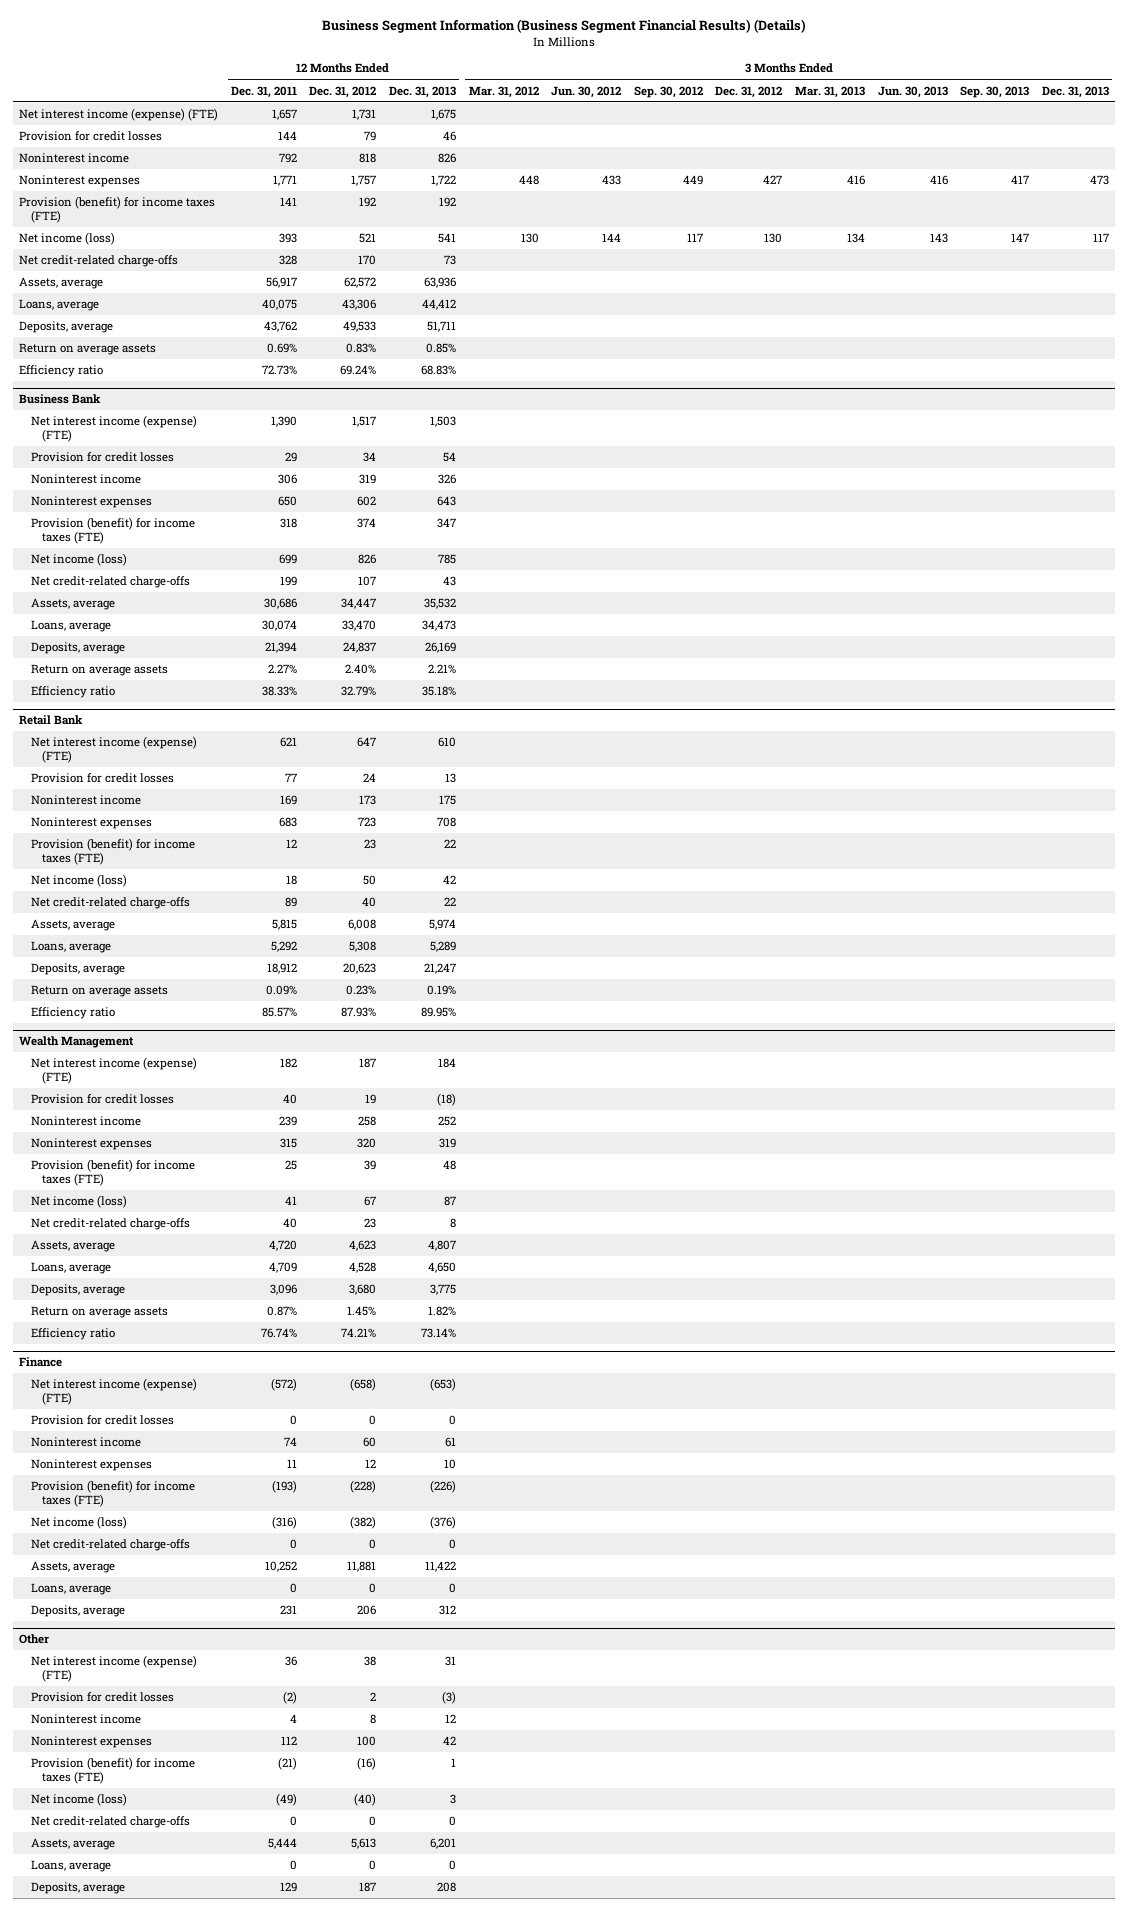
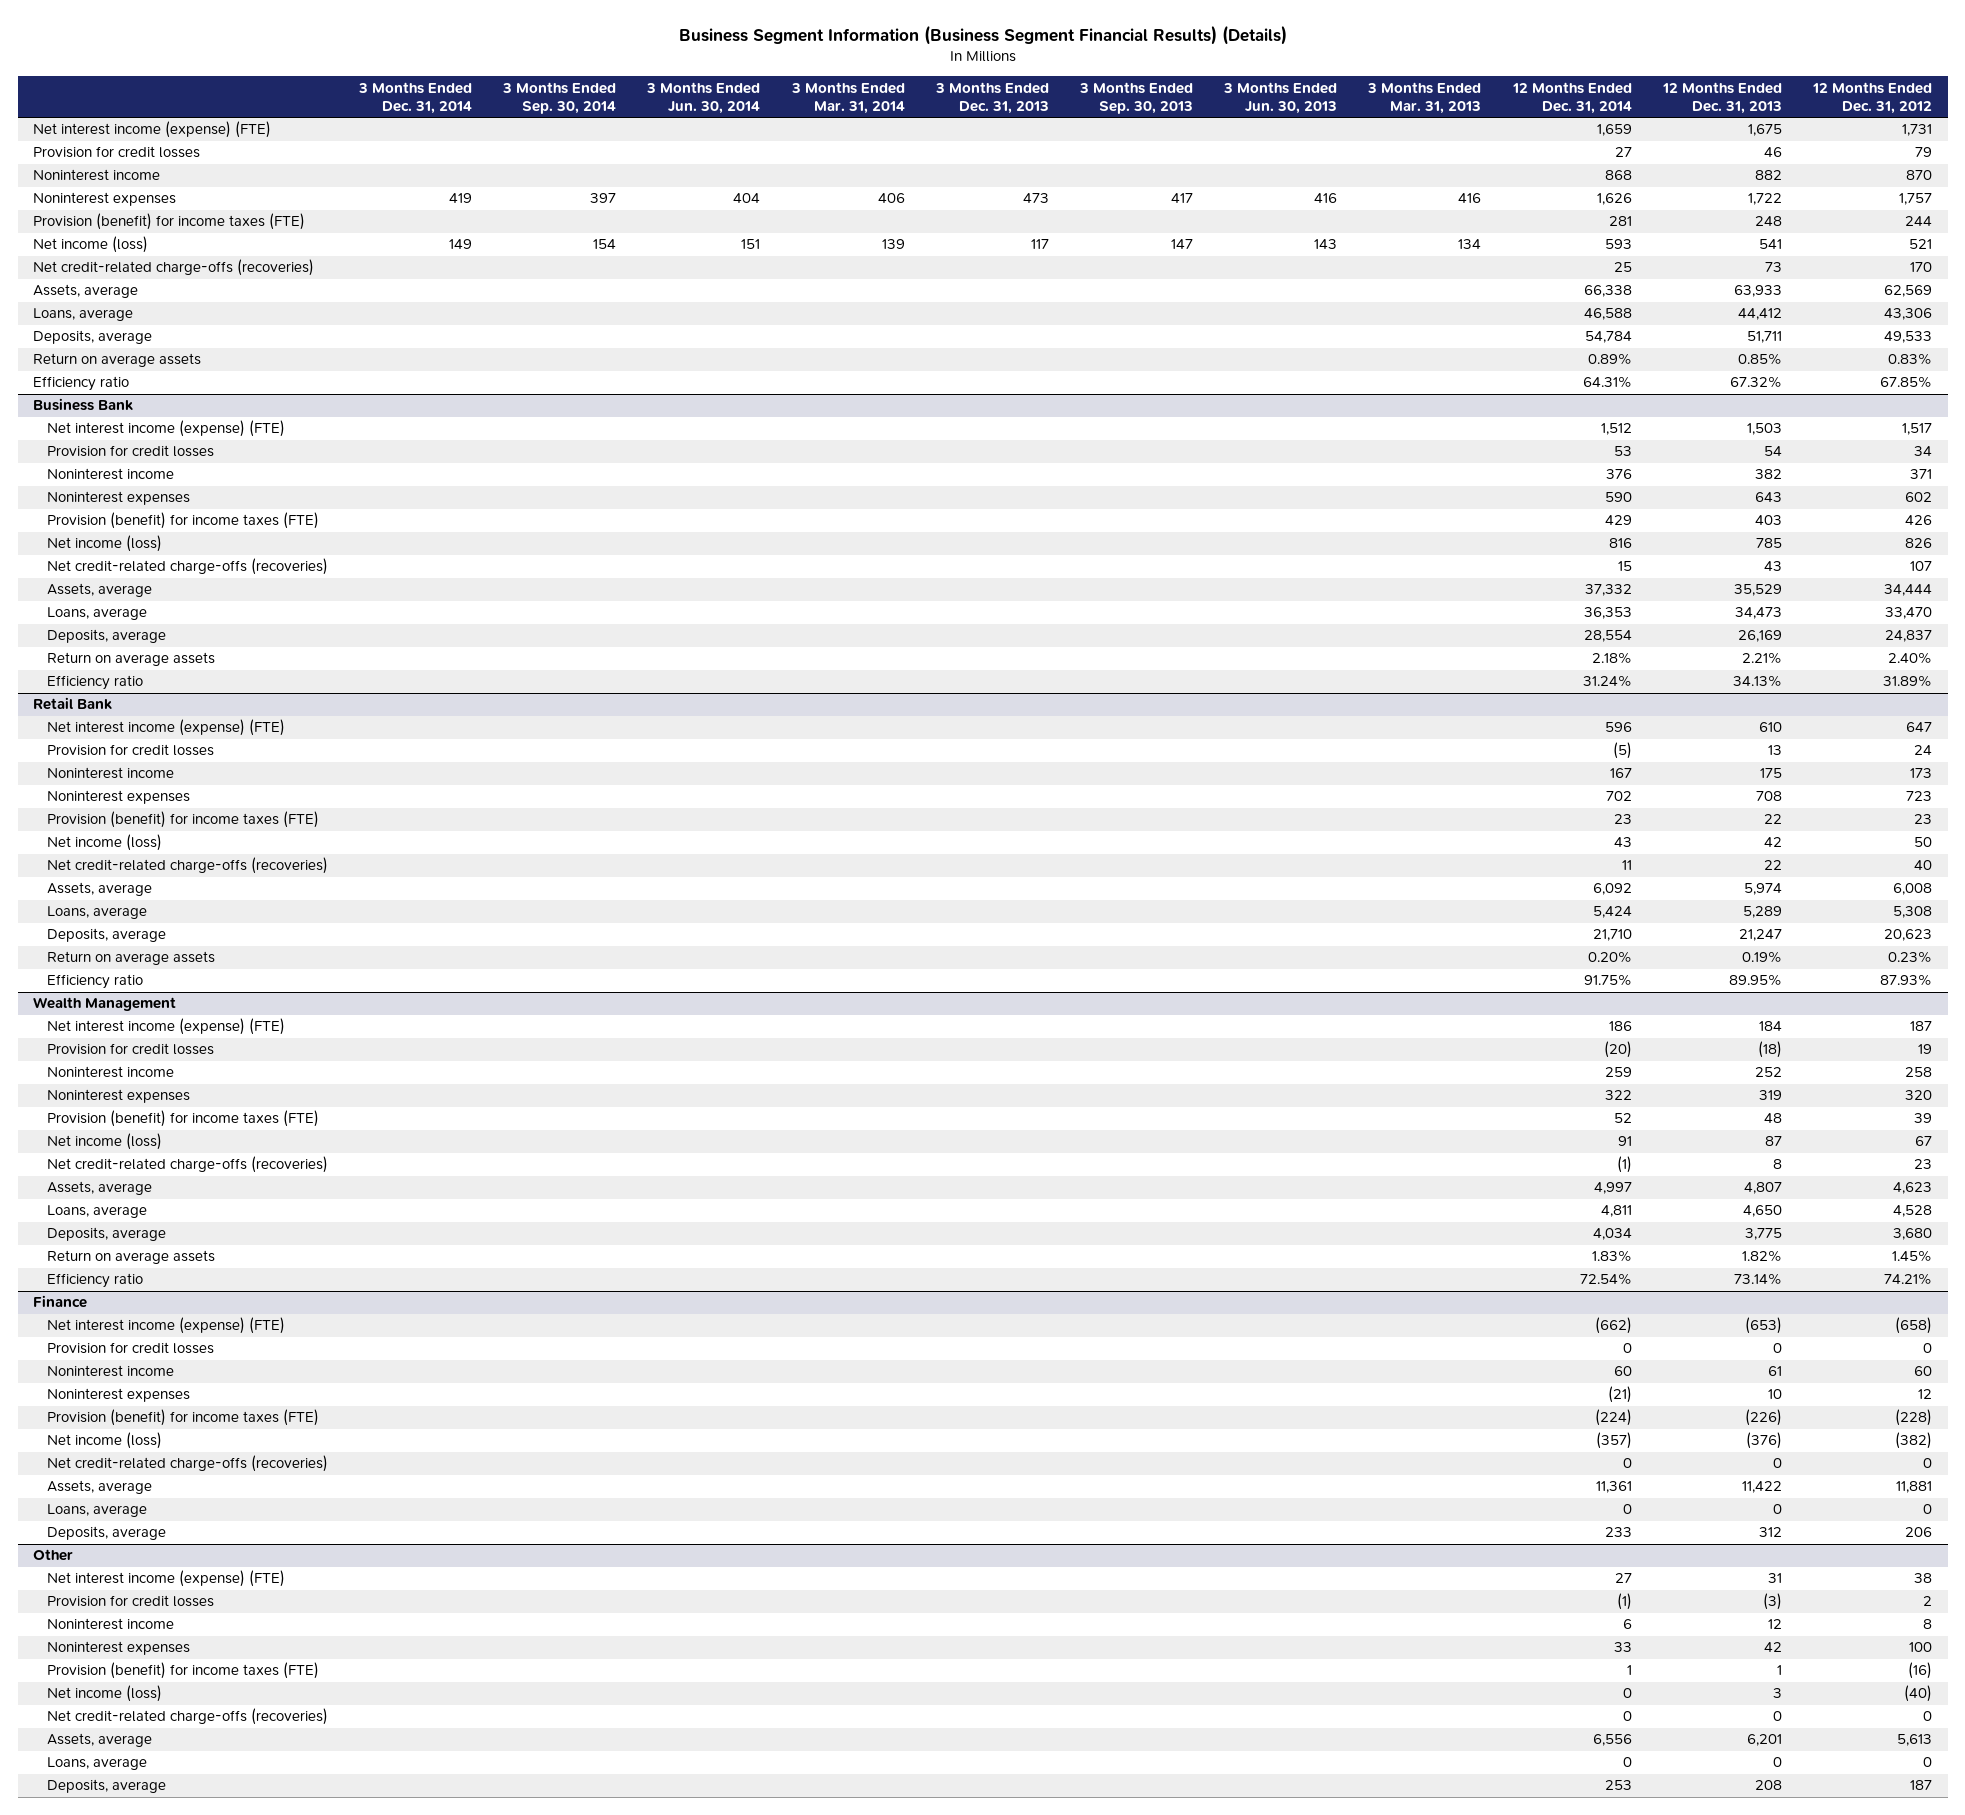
- | 12 Months Ended Dec. 31, 2011 | 12 Months Ended Dec. 31, 2012 | 12 Months Ended Dec. 31, 2013 | 3 Months Ended Mar. 31, 2012 | 3 Months Ended Jun. 30, 2012 | 3 Months Ended Sep. 30, 2012 | 3 Months Ended Dec. 31, 2012 | 3 Months Ended Mar. 31, 2013 | 3 Months Ended Jun. 30, 2013 | 3 Months Ended Sep. 30, 2013 | 3 Months Ended Dec. 31, 2013
+ | 3 Months Ended Dec. 31, 2014 | 3 Months Ended Sep. 30, 2014 | 3 Months Ended Jun. 30, 2014 | 3 Months Ended Mar. 31, 2014 | 3 Months Ended Dec. 31, 2013 | 3 Months Ended Sep. 30, 2013 | 3 Months Ended Jun. 30, 2013 | 3 Months Ended Mar. 31, 2013 | 12 Months Ended Dec. 31, 2014 | 12 Months Ended Dec. 31, 2013 | 12 Months Ended Dec. 31, 2012
- Noninterest income | 792 | 818 | 826 | | | | | | | |
+ Noninterest income | | | | | | | | | 868 | 882 | 870
- Provision (benefit) for income taxes (FTE) | 141 | 192 | 192 | | | | | | | |
+ Provision (benefit) for income taxes (FTE) | | | | | | | | | 281 | 248 | 244
- Net credit-related charge-offs | 328 | 170 | 73 | | | | | | | |
- Assets, average | 56,917 | 62,572 | 63,936 | | | | | | | |
+ Net credit-related charge-offs (recoveries) | | | | | | | | | 25 | 73 | 170
+ Assets, average | | | | | | | | | 66,338 | 63,933 | 62,569
- Efficiency ratio | 72.73% | 69.24% | 68.83% | | | | | | | |
+ Efficiency ratio | | | | | | | | | 64.31% | 67.32% | 67.85%
@ Business Bank
- Noninterest income | 306 | 319 | 326 | | | | | | | |
+ Noninterest income | | | | | | | | | 376 | 382 | 371
- Provision (benefit) for income taxes (FTE) | 318 | 374 | 347 | | | | | | | |
+ Provision (benefit) for income taxes (FTE) | | | | | | | | | 429 | 403 | 426
- Net credit-related charge-offs | 199 | 107 | 43 | | | | | | | |
- Assets, average | 30,686 | 34,447 | 35,532 | | | | | | | |
+ Net credit-related charge-offs (recoveries) | | | | | | | | | 15 | 43 | 107
+ Assets, average | | | | | | | | | 37,332 | 35,529 | 34,444
- Efficiency ratio | 38.33% | 32.79% | 35.18% | | | | | | | |
+ Efficiency ratio | | | | | | | | | 31.24% | 34.13% | 31.89%
@ Retail Bank
- Net credit-related charge-offs | 89 | 40 | 22 | | | | | | | |
+ Net credit-related charge-offs (recoveries) | | | | | | | | | 11 | 22 | 40
@ Wealth Management
- Net credit-related charge-offs | 40 | 23 | 8 | | | | | | | |
+ Net credit-related charge-offs (recoveries) | | | | | | | | | (1) | 8 | 23
@ Finance
- Net credit-related charge-offs | 0 | 0 | 0 | | | | | | | |
+ Net credit-related charge-offs (recoveries) | | | | | | | | | 0 | 0 | 0
@ Other
- Net credit-related charge-offs | 0 | 0 | 0 | | | | | | | |
+ Net credit-related charge-offs (recoveries) | | | | | | | | | 0 | 0 | 0

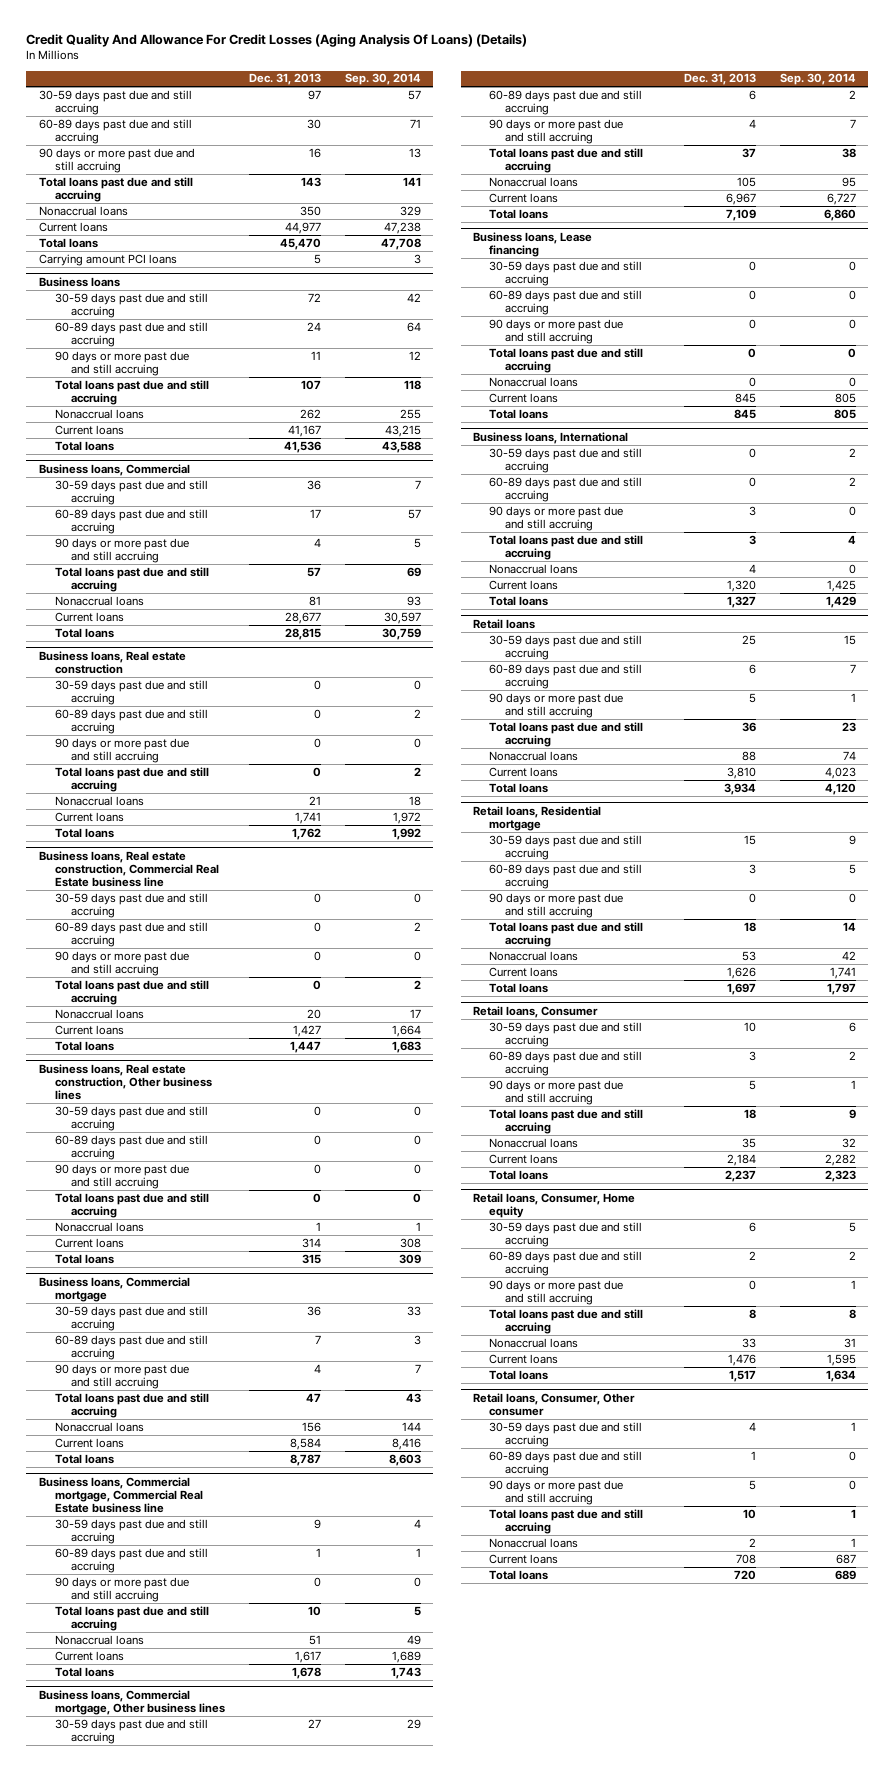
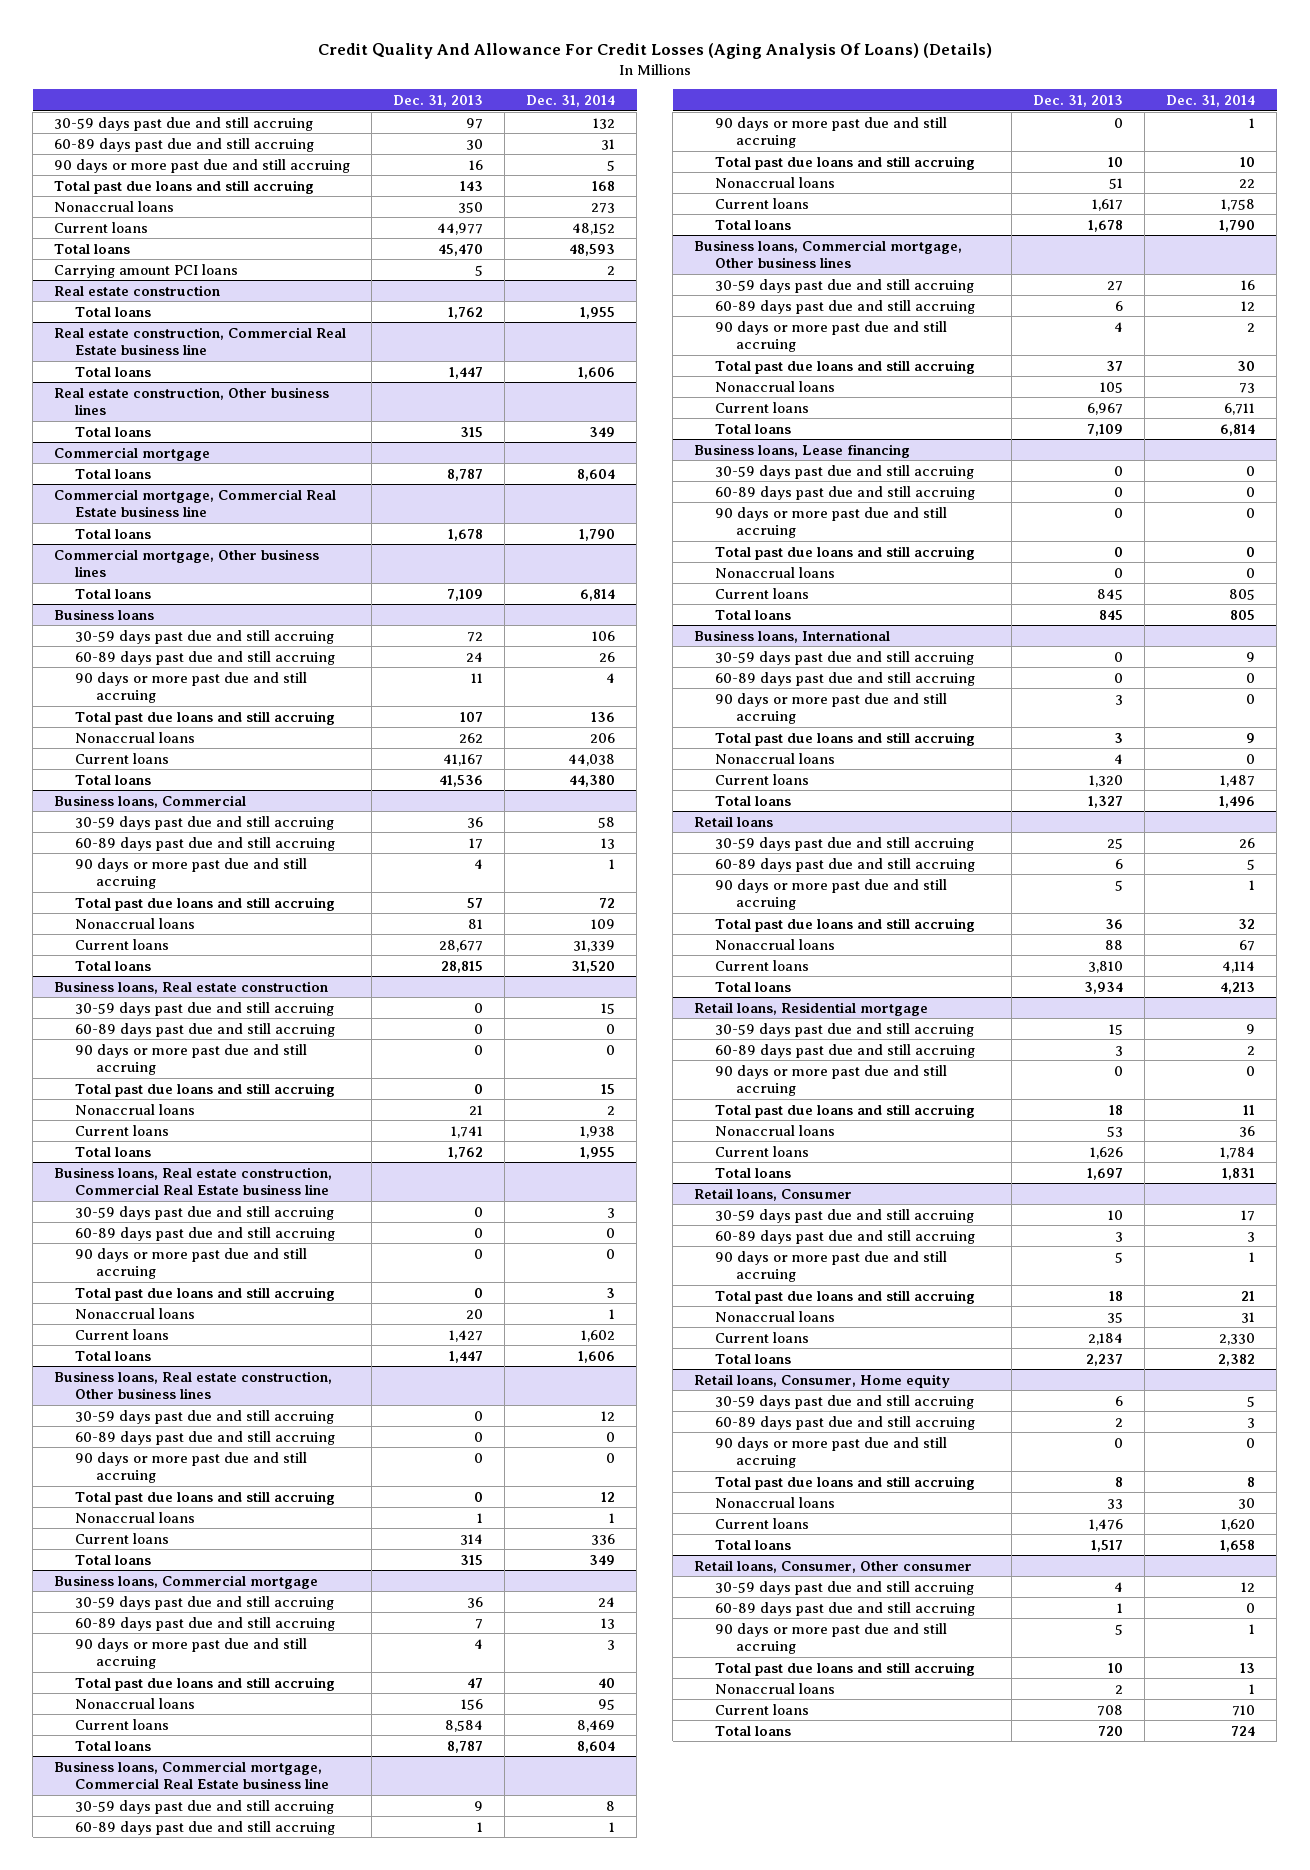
- | Dec. 31, 2013 | Sep. 30, 2014
+ | Dec. 31, 2013 | Dec. 31, 2014
- Total loans past due and still accruing | 143 | 141
+ Total past due loans and still accruing | 143 | 168
+ Real estate construction
+ Total loans | 1,762 | 1,955
+ Real estate construction, Commercial Real Estate business line
+ Total loans | 1,447 | 1,606
+ Real estate construction, Other business lines
+ Total loans | 315 | 349
+ Commercial mortgage
+ Total loans | 8,787 | 8,604
+ Commercial mortgage, Commercial Real Estate business line
+ Total loans | 1,678 | 1,790
+ Commercial mortgage, Other business lines
+ Total loans | 7,109 | 6,814
@ Business loans
- Total loans past due and still accruing | 107 | 118
+ Total past due loans and still accruing | 107 | 136
@ Business loans, Commercial
- Total loans past due and still accruing | 57 | 69
+ Total past due loans and still accruing | 57 | 72
@ Business loans, Real estate construction
- Total loans past due and still accruing | 0 | 2
+ Total past due loans and still accruing | 0 | 15
@ Business loans, Real estate construction, Commercial Real Estate business line
- Total loans past due and still accruing | 0 | 2
+ Total past due loans and still accruing | 0 | 3
@ Business loans, Real estate construction, Other business lines
- Total loans past due and still accruing | 0 | 0
+ Total past due loans and still accruing | 0 | 12
@ Business loans, Commercial mortgage
- Total loans past due and still accruing | 47 | 43
+ Total past due loans and still accruing | 47 | 40
@ Business loans, Commercial mortgage, Commercial Real Estate business line
- Total loans past due and still accruing | 10 | 5
+ Total past due loans and still accruing | 10 | 10
@ Business loans, Commercial mortgage, Other business lines
- Total loans past due and still accruing | 37 | 38
+ Total past due loans and still accruing | 37 | 30
@ Business loans, Lease financing
- Total loans past due and still accruing | 0 | 0
+ Total past due loans and still accruing | 0 | 0
@ Business loans, International
- Total loans past due and still accruing | 3 | 4
+ Total past due loans and still accruing | 3 | 9
@ Retail loans
- Total loans past due and still accruing | 36 | 23
+ Total past due loans and still accruing | 36 | 32
@ Retail loans, Residential mortgage
- Total loans past due and still accruing | 18 | 14
+ Total past due loans and still accruing | 18 | 11
@ Retail loans, Consumer
- Total loans past due and still accruing | 18 | 9
+ Total past due loans and still accruing | 18 | 21
@ Retail loans, Consumer, Home equity
- Total loans past due and still accruing | 8 | 8
+ Total past due loans and still accruing | 8 | 8
@ Retail loans, Consumer, Other consumer
- Total loans past due and still accruing | 10 | 1
+ Total past due loans and still accruing | 10 | 13

